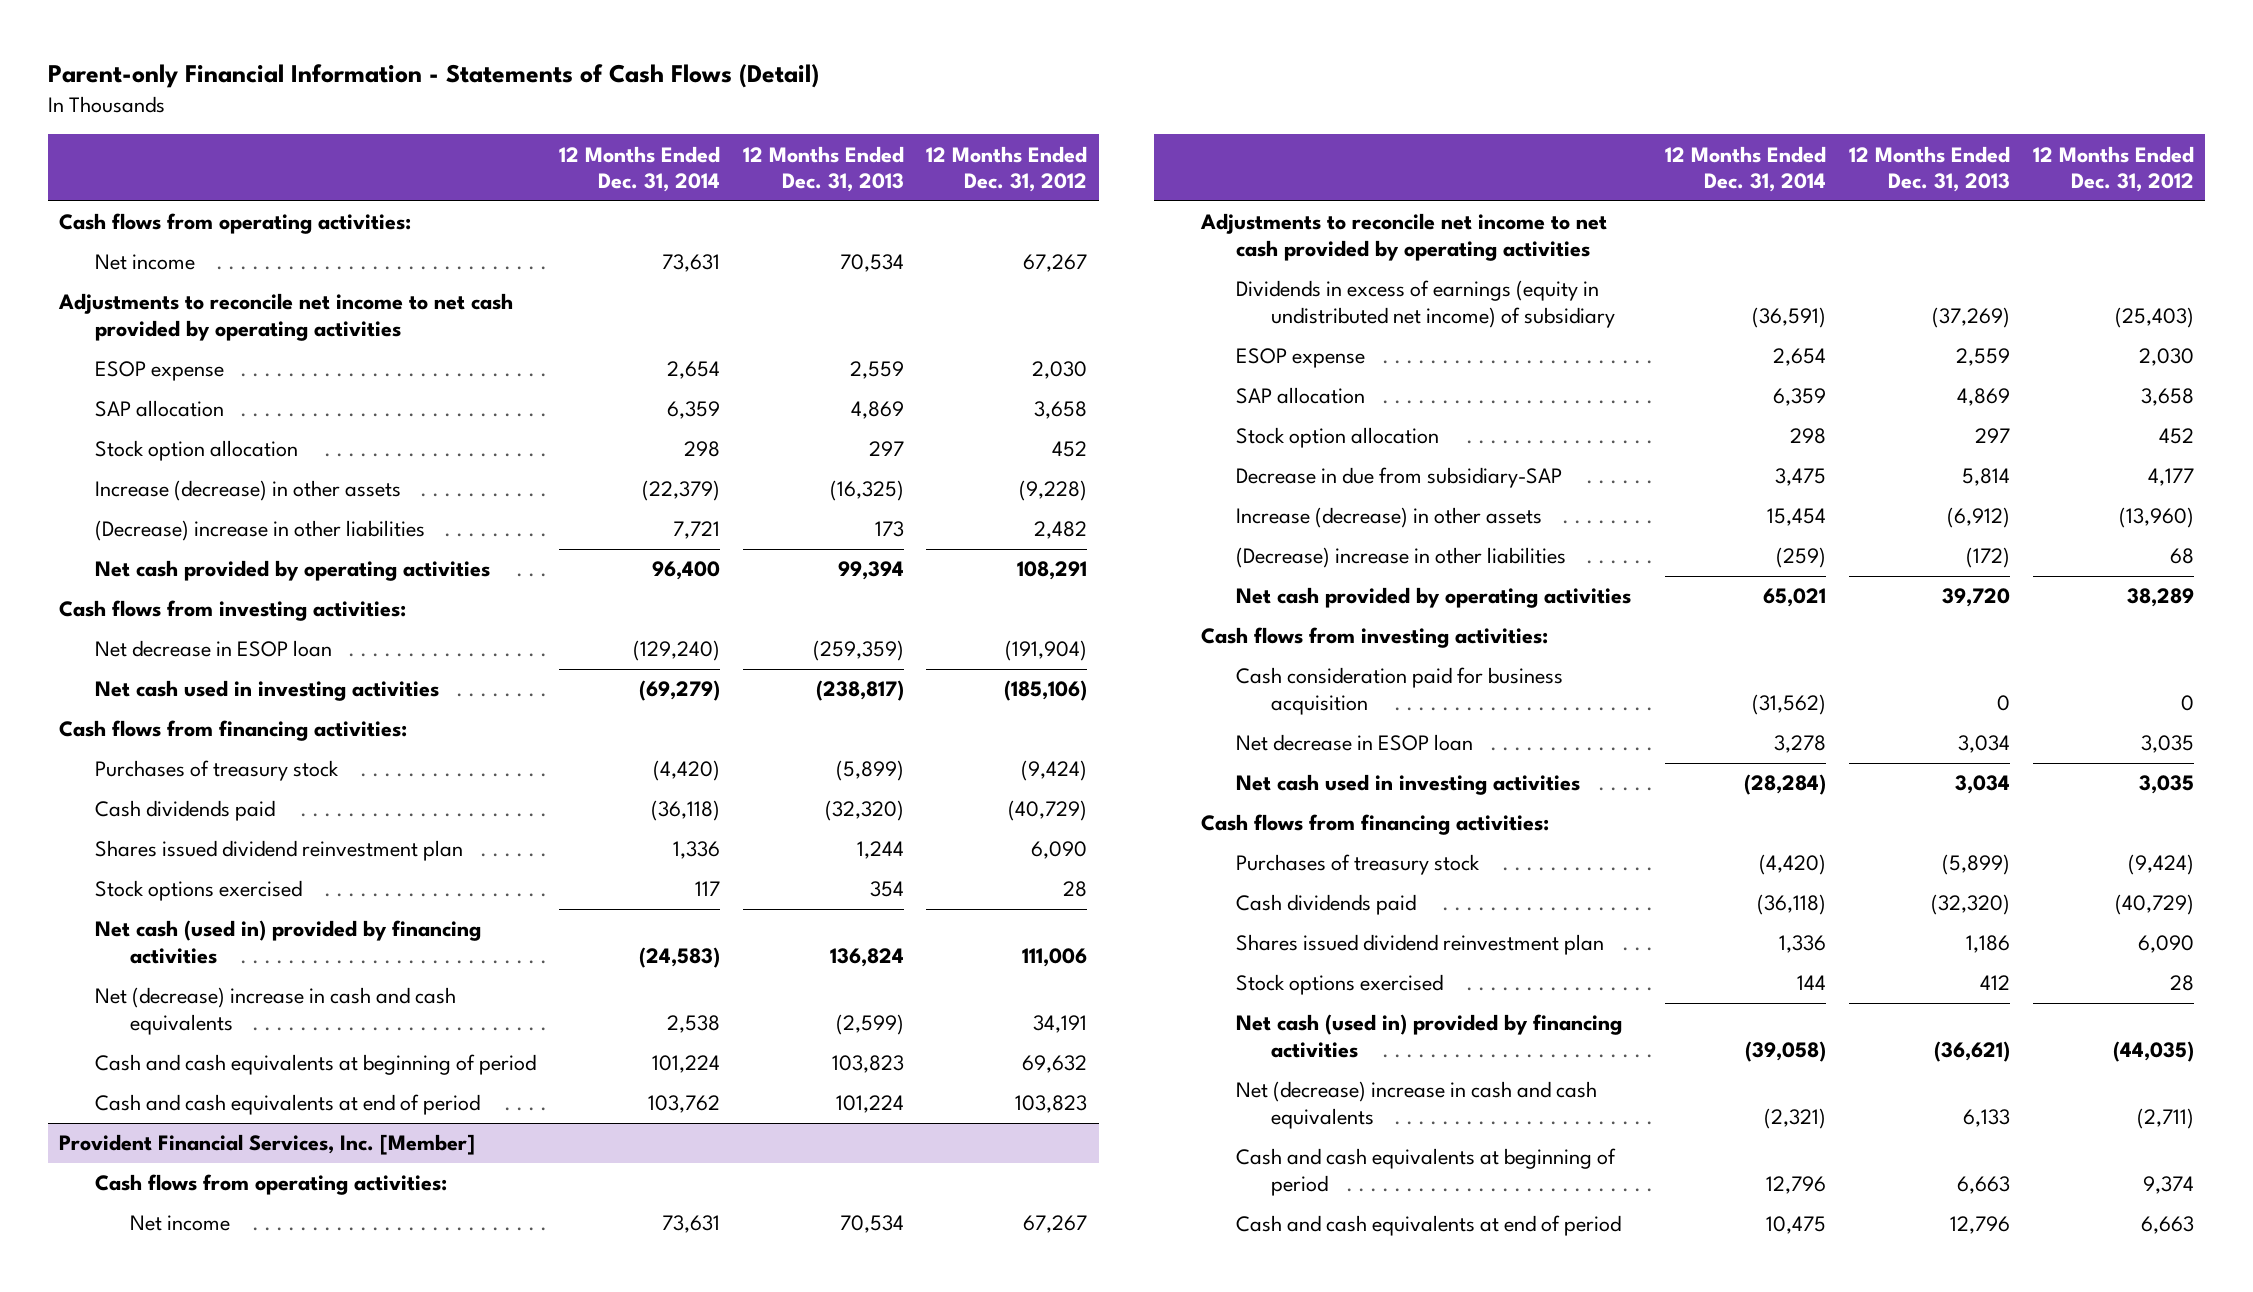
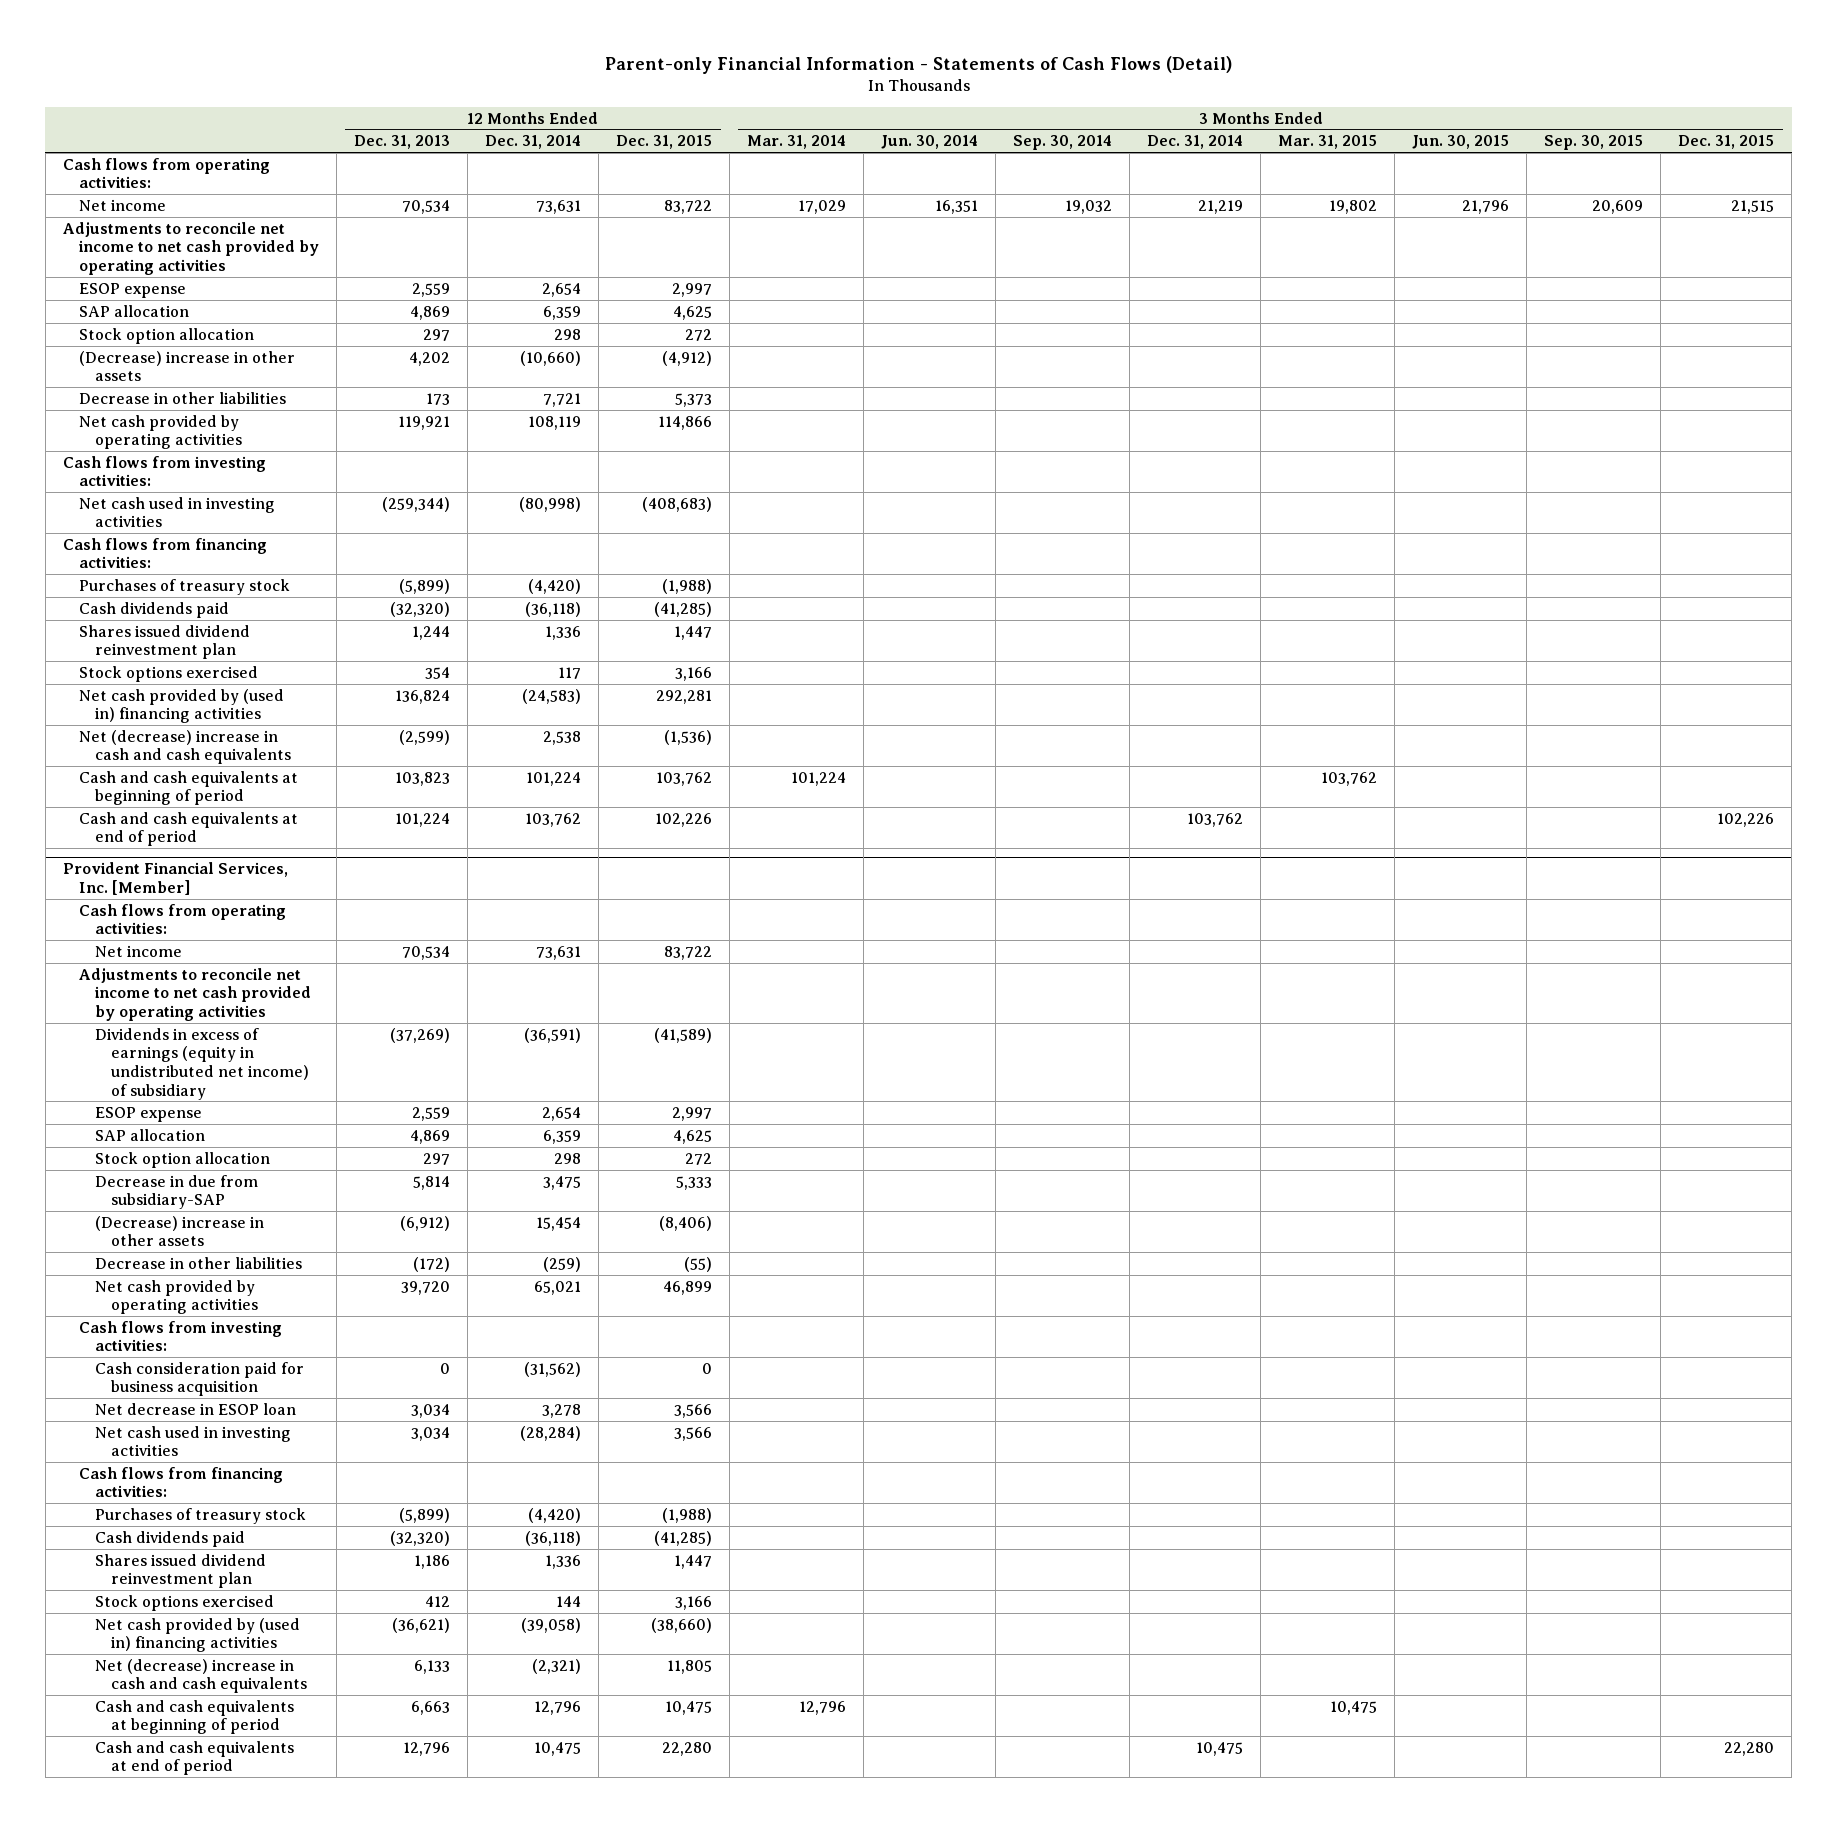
- | 12 Months Ended Dec. 31, 2014 | 12 Months Ended Dec. 31, 2013 | 12 Months Ended Dec. 31, 2012
+ | 12 Months Ended Dec. 31, 2013 | 12 Months Ended Dec. 31, 2014 | 12 Months Ended Dec. 31, 2015 | 3 Months Ended Mar. 31, 2014 | 3 Months Ended Jun. 30, 2014 | 3 Months Ended Sep. 30, 2014 | 3 Months Ended Dec. 31, 2014 | 3 Months Ended Mar. 31, 2015 | 3 Months Ended Jun. 30, 2015 | 3 Months Ended Sep. 30, 2015 | 3 Months Ended Dec. 31, 2015
- Increase (decrease) in other assets | (22,379) | (16,325) | (9,228)
- (Decrease) increase in other liabilities | 7,721 | 173 | 2,482
- Net cash provided by operating activities | 96,400 | 99,394 | 108,291
+ (Decrease) increase in other assets | 4,202 | (10,660) | (4,912) | | | | | | | |
+ Decrease in other liabilities | 173 | 7,721 | 5,373 | | | | | | | |
+ Net cash provided by operating activities | 119,921 | 108,119 | 114,866 | | | | | | | |
- Net decrease in ESOP loan | (129,240) | (259,359) | (191,904)
- Net cash used in investing activities | (69,279) | (238,817) | (185,106)
+ Net cash used in investing activities | (259,344) | (80,998) | (408,683) | | | | | | | |
- Net cash (used in) provided by financing activities | (24,583) | 136,824 | 111,006
+ Net cash provided by (used in) financing activities | 136,824 | (24,583) | 292,281 | | | | | | | |
@ Provident Financial Services, Inc. [Member]
- Increase (decrease) in other assets | 15,454 | (6,912) | (13,960)
- (Decrease) increase in other liabilities | (259) | (172) | 68
+ (Decrease) increase in other assets | (6,912) | 15,454 | (8,406) | | | | | | | |
+ Decrease in other liabilities | (172) | (259) | (55) | | | | | | | |
- Net cash (used in) provided by financing activities | (39,058) | (36,621) | (44,035)
+ Net cash provided by (used in) financing activities | (36,621) | (39,058) | (38,660) | | | | | | | |

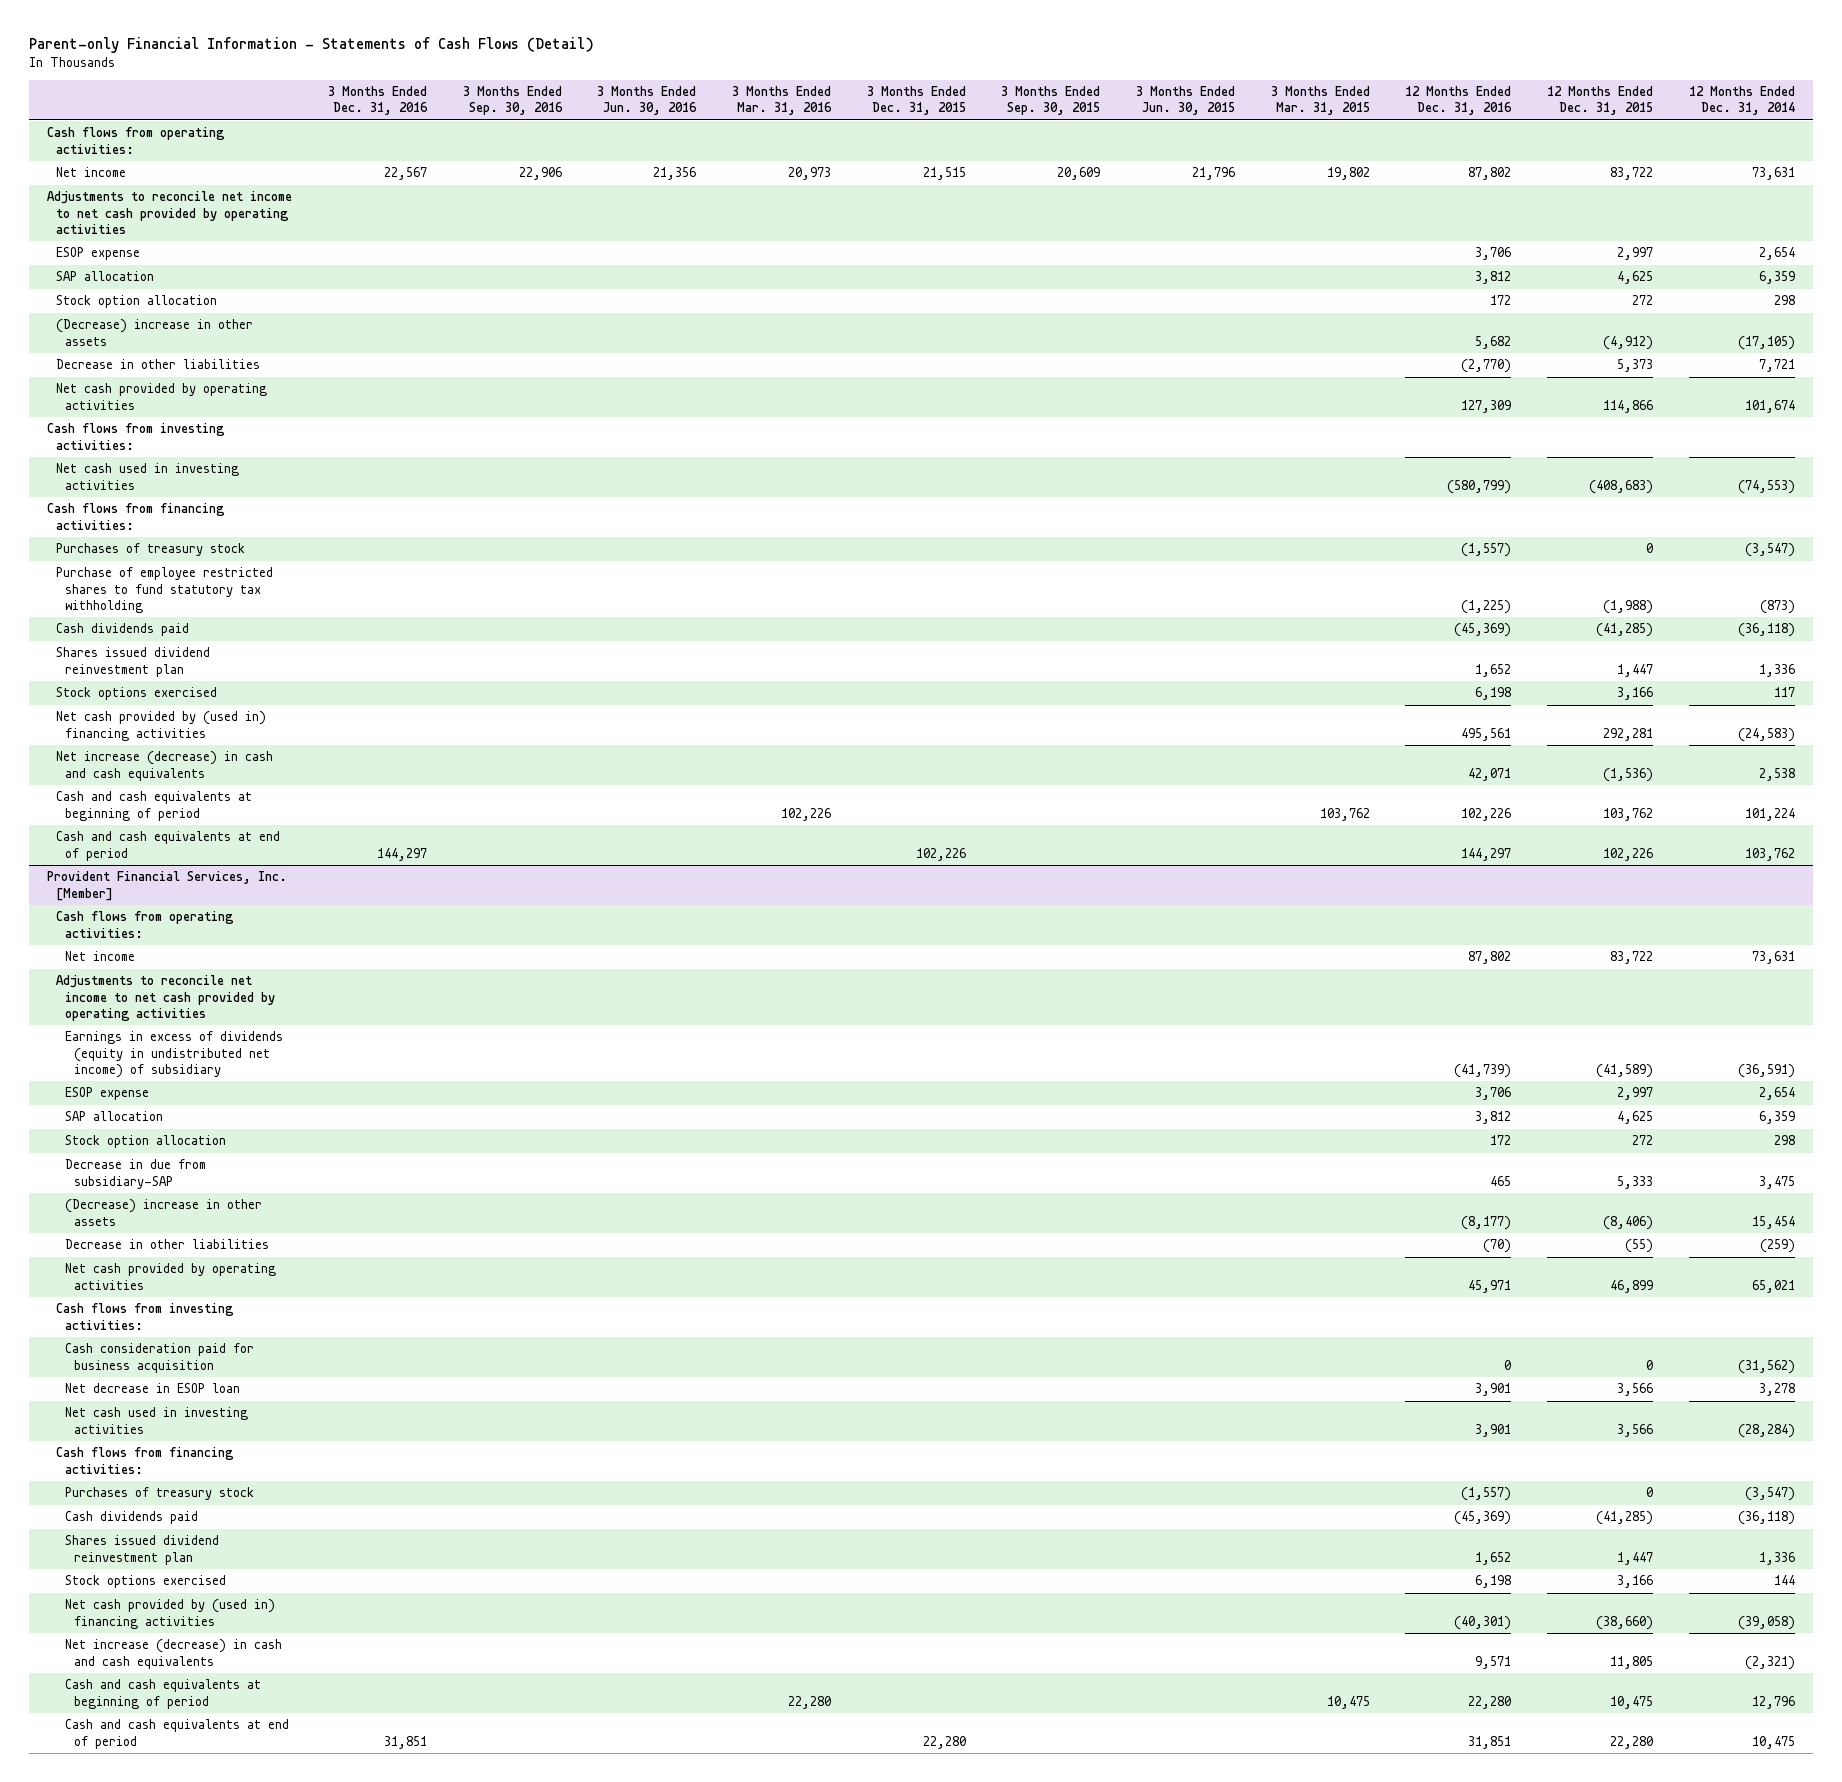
- | 12 Months Ended Dec. 31, 2013 | 12 Months Ended Dec. 31, 2014 | 12 Months Ended Dec. 31, 2015 | 3 Months Ended Mar. 31, 2014 | 3 Months Ended Jun. 30, 2014 | 3 Months Ended Sep. 30, 2014 | 3 Months Ended Dec. 31, 2014 | 3 Months Ended Mar. 31, 2015 | 3 Months Ended Jun. 30, 2015 | 3 Months Ended Sep. 30, 2015 | 3 Months Ended Dec. 31, 2015
+ | 3 Months Ended Dec. 31, 2016 | 3 Months Ended Sep. 30, 2016 | 3 Months Ended Jun. 30, 2016 | 3 Months Ended Mar. 31, 2016 | 3 Months Ended Dec. 31, 2015 | 3 Months Ended Sep. 30, 2015 | 3 Months Ended Jun. 30, 2015 | 3 Months Ended Mar. 31, 2015 | 12 Months Ended Dec. 31, 2016 | 12 Months Ended Dec. 31, 2015 | 12 Months Ended Dec. 31, 2014
- (Decrease) increase in other assets | 4,202 | (10,660) | (4,912) | | | | | | | |
+ (Decrease) increase in other assets | | | | | | | | | 5,682 | (4,912) | (17,105)
- Net cash provided by operating activities | 119,921 | 108,119 | 114,866 | | | | | | | |
+ Net cash provided by operating activities | | | | | | | | | 127,309 | 114,866 | 101,674
- Net cash used in investing activities | (259,344) | (80,998) | (408,683) | | | | | | | |
+ Net cash used in investing activities | | | | | | | | | (580,799) | (408,683) | (74,553)
- Purchases of treasury stock | (5,899) | (4,420) | (1,988) | | | | | | | |
+ Purchases of treasury stock | | | | | | | | | (1,557) | 0 | (3,547)
+ Purchase of employee restricted shares to fund statutory tax withholding | | | | | | | | | (1,225) | (1,988) | (873)
- Net (decrease) increase in cash and cash equivalents | (2,599) | 2,538 | (1,536) | | | | | | | |
+ Net increase (decrease) in cash and cash equivalents | | | | | | | | | 42,071 | (1,536) | 2,538
@ Provident Financial Services, Inc. [Member]
- Dividends in excess of earnings (equity in undistributed net income) of subsidiary | (37,269) | (36,591) | (41,589) | | | | | | | |
+ Earnings in excess of dividends (equity in undistributed net income) of subsidiary | | | | | | | | | (41,739) | (41,589) | (36,591)
- Purchases of treasury stock | (5,899) | (4,420) | (1,988) | | | | | | | |
+ Purchases of treasury stock | | | | | | | | | (1,557) | 0 | (3,547)
- Net (decrease) increase in cash and cash equivalents | 6,133 | (2,321) | 11,805 | | | | | | | |
+ Net increase (decrease) in cash and cash equivalents | | | | | | | | | 9,571 | 11,805 | (2,321)

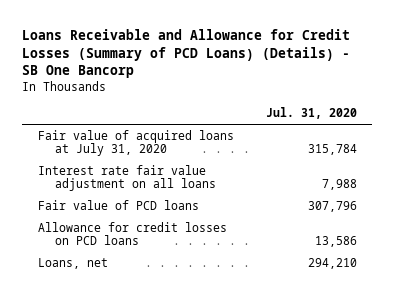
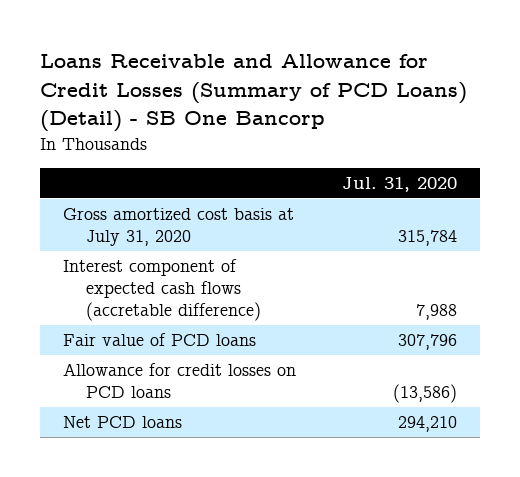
- Loans Receivable and Allowance for Credit Losses (Summary of PCD Loans) (Details) - SB One Bancorp
+ Loans Receivable and Allowance for Credit Losses (Summary of PCD Loans) (Detail) - SB One Bancorp
- Fair value of acquired loans at July 31, 2020 | 315,784
- Interest rate fair value adjustment on all loans | 7,988
+ Gross amortized cost basis at July 31, 2020 | 315,784
+ Interest component of expected cash flows (accretable difference) | 7,988
- Allowance for credit losses on PCD loans | 13,586
- Loans, net | 294,210
+ Allowance for credit losses on PCD loans | (13,586)
+ Net PCD loans | 294,210

